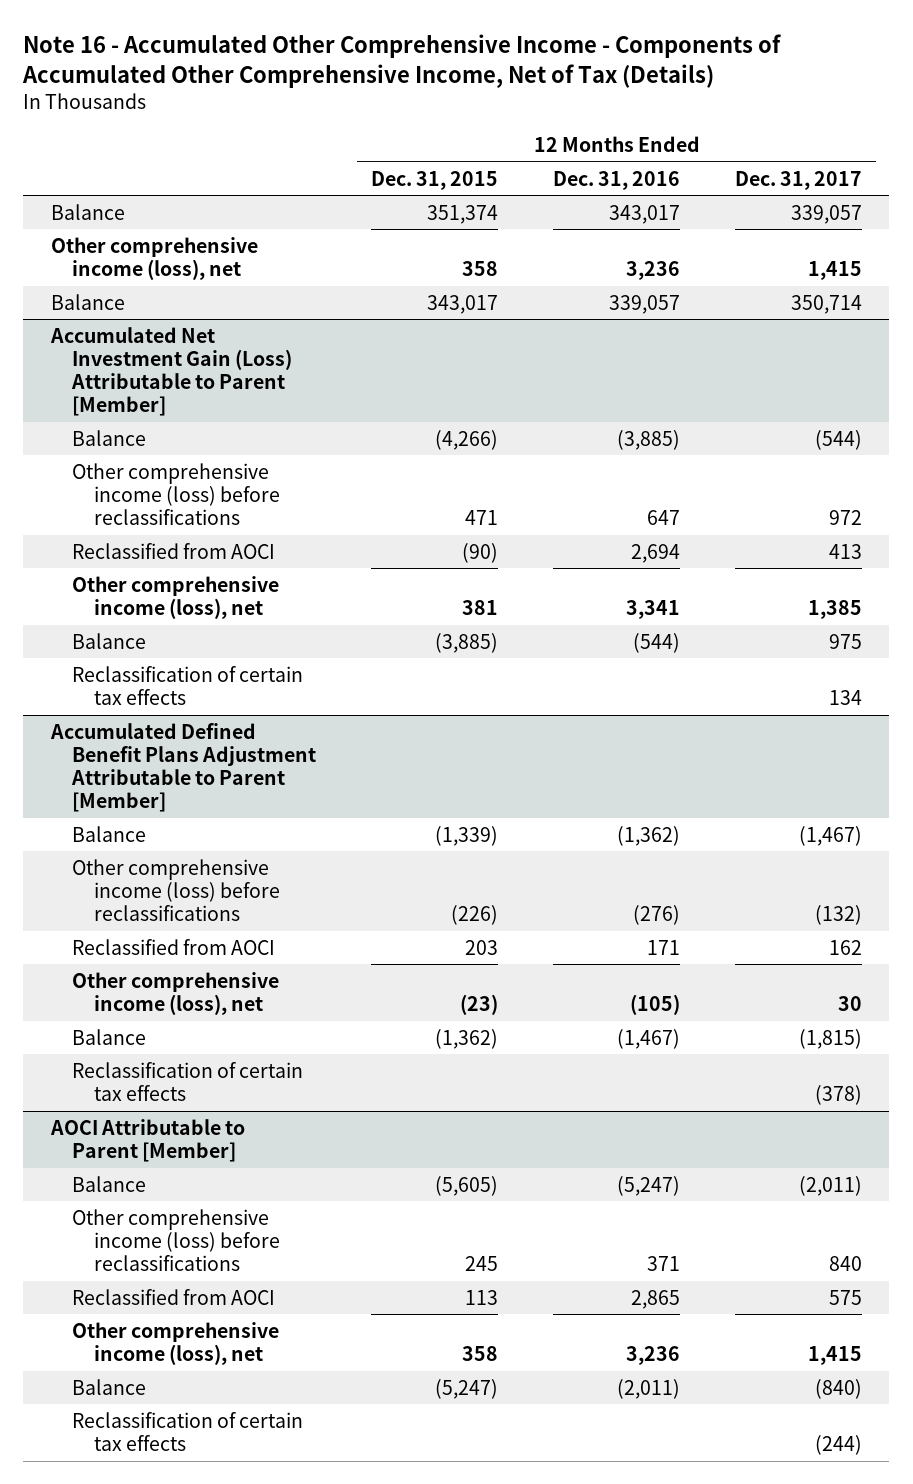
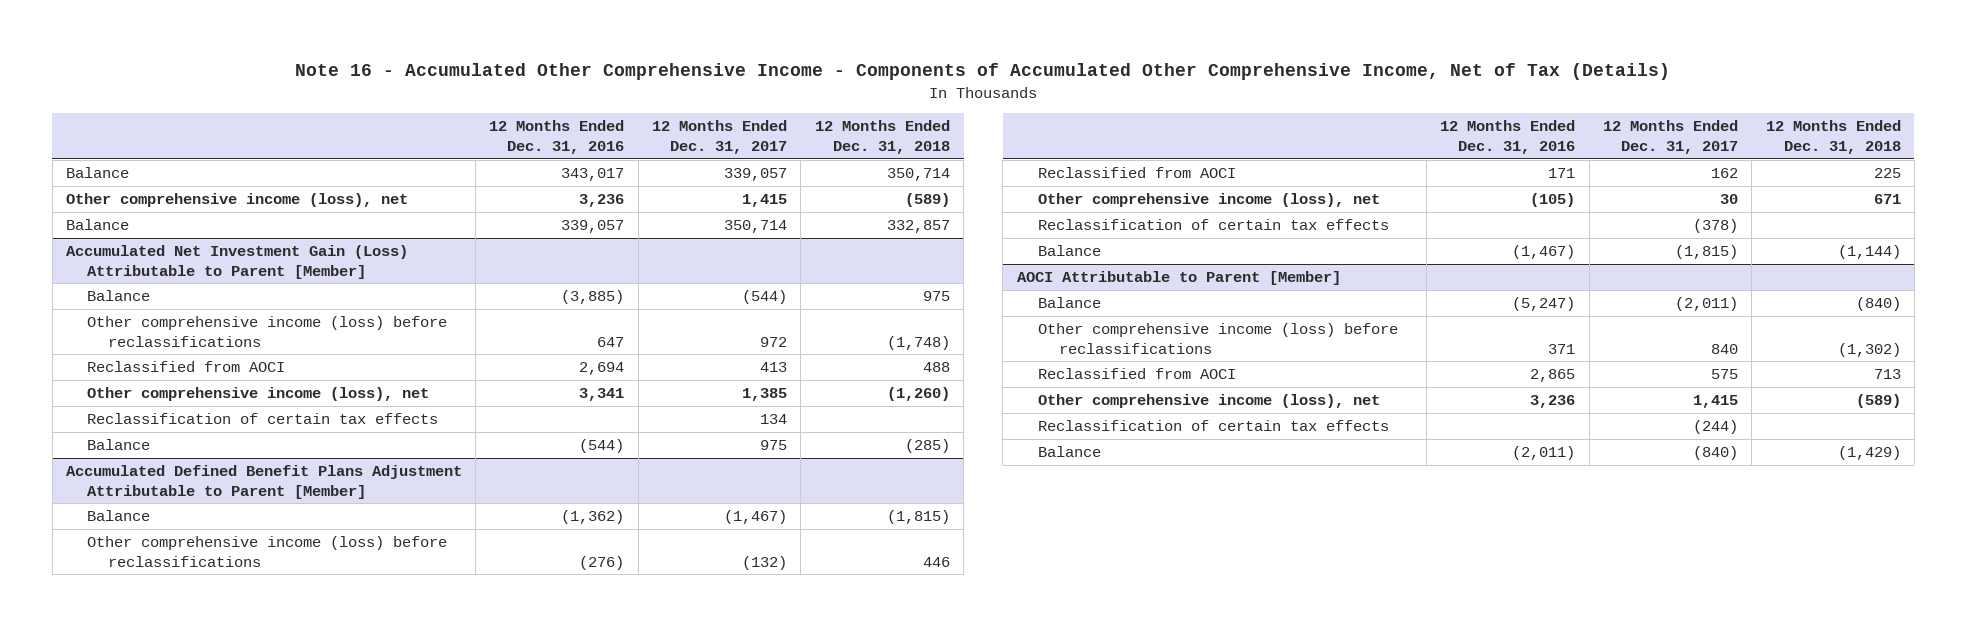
- | 12 Months Ended Dec. 31, 2015 | 12 Months Ended Dec. 31, 2016 | 12 Months Ended Dec. 31, 2017
+ | 12 Months Ended Dec. 31, 2016 | 12 Months Ended Dec. 31, 2017 | 12 Months Ended Dec. 31, 2018
@ Accumulated Net Investment Gain (Loss) Attributable to Parent [Member]
moved down: Balance | (544) | 975 | (285)
@ Accumulated Defined Benefit Plans Adjustment Attributable to Parent [Member]
moved down: Balance | (1,467) | (1,815) | (1,144)
@ AOCI Attributable to Parent [Member]
moved down: Balance | (2,011) | (840) | (1,429)

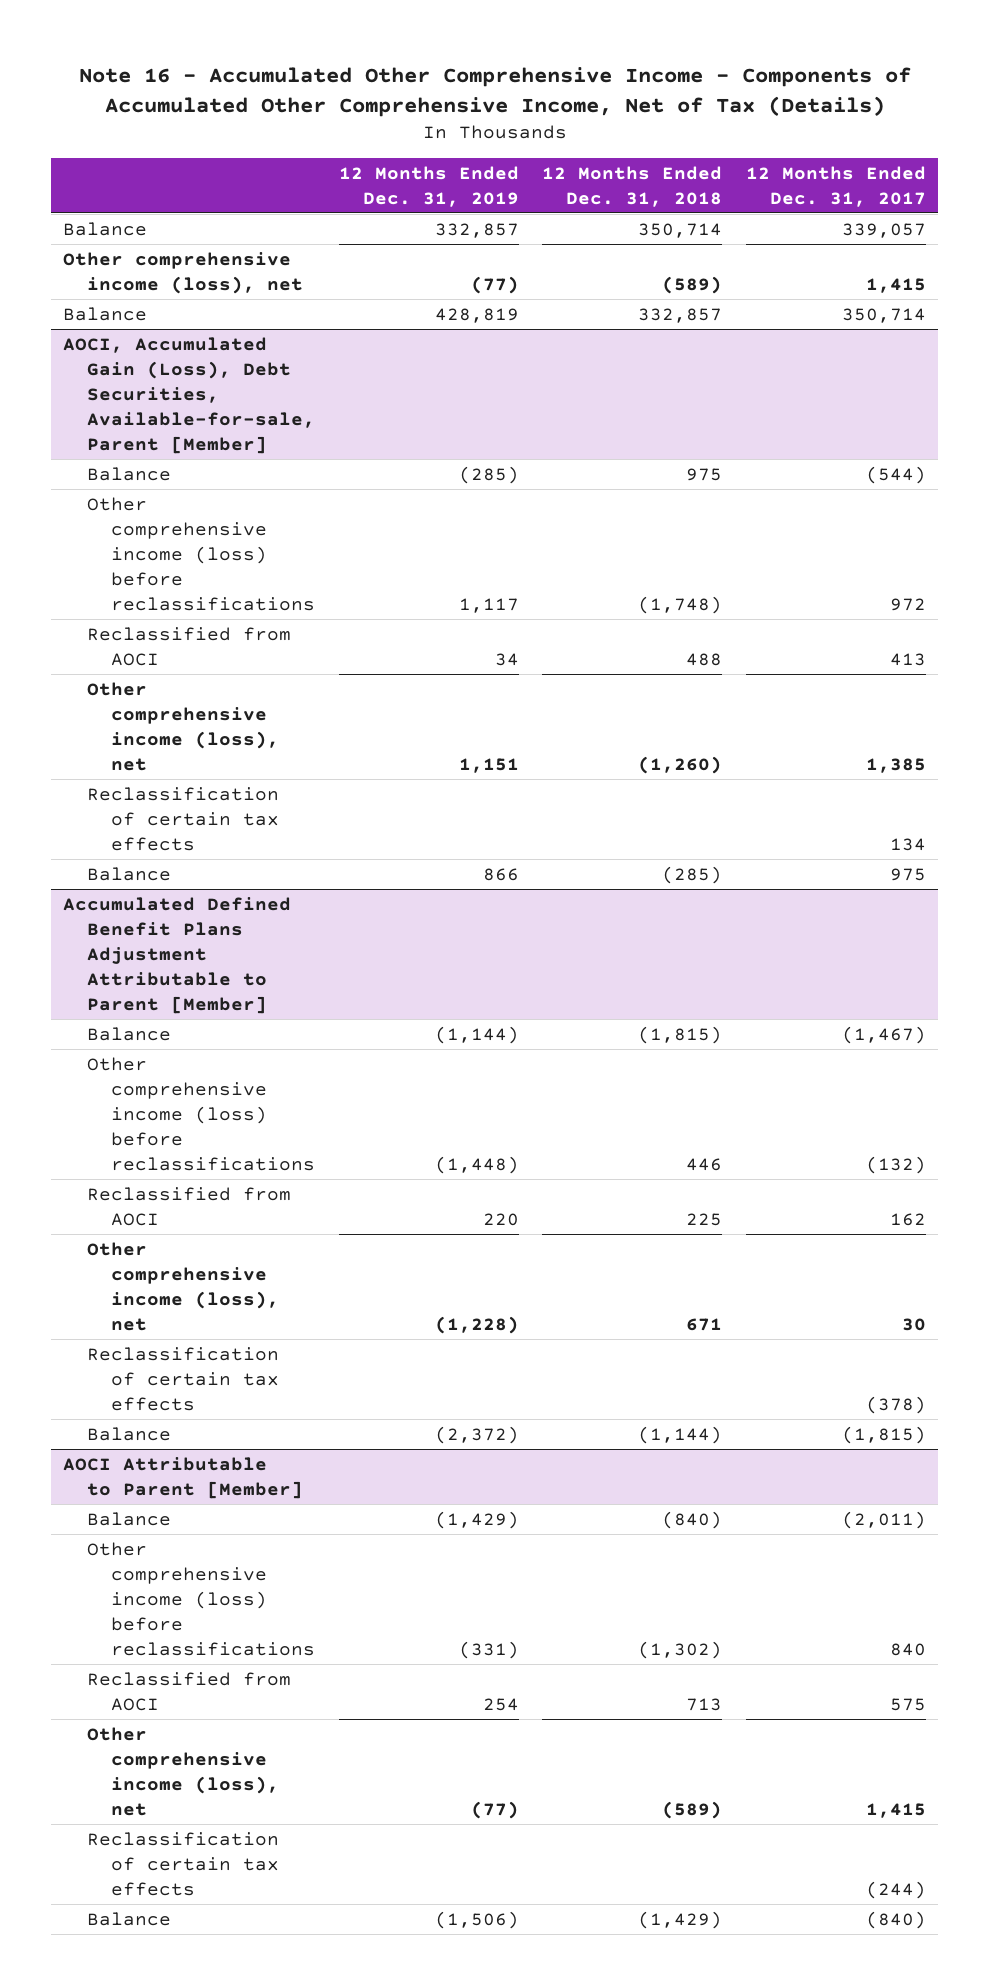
- | 12 Months Ended Dec. 31, 2016 | 12 Months Ended Dec. 31, 2017 | 12 Months Ended Dec. 31, 2018
+ | 12 Months Ended Dec. 31, 2019 | 12 Months Ended Dec. 31, 2018 | 12 Months Ended Dec. 31, 2017
- Accumulated Net Investment Gain (Loss) Attributable to Parent [Member]
+ AOCI, Accumulated Gain (Loss), Debt Securities, Available-for-sale, Parent [Member]

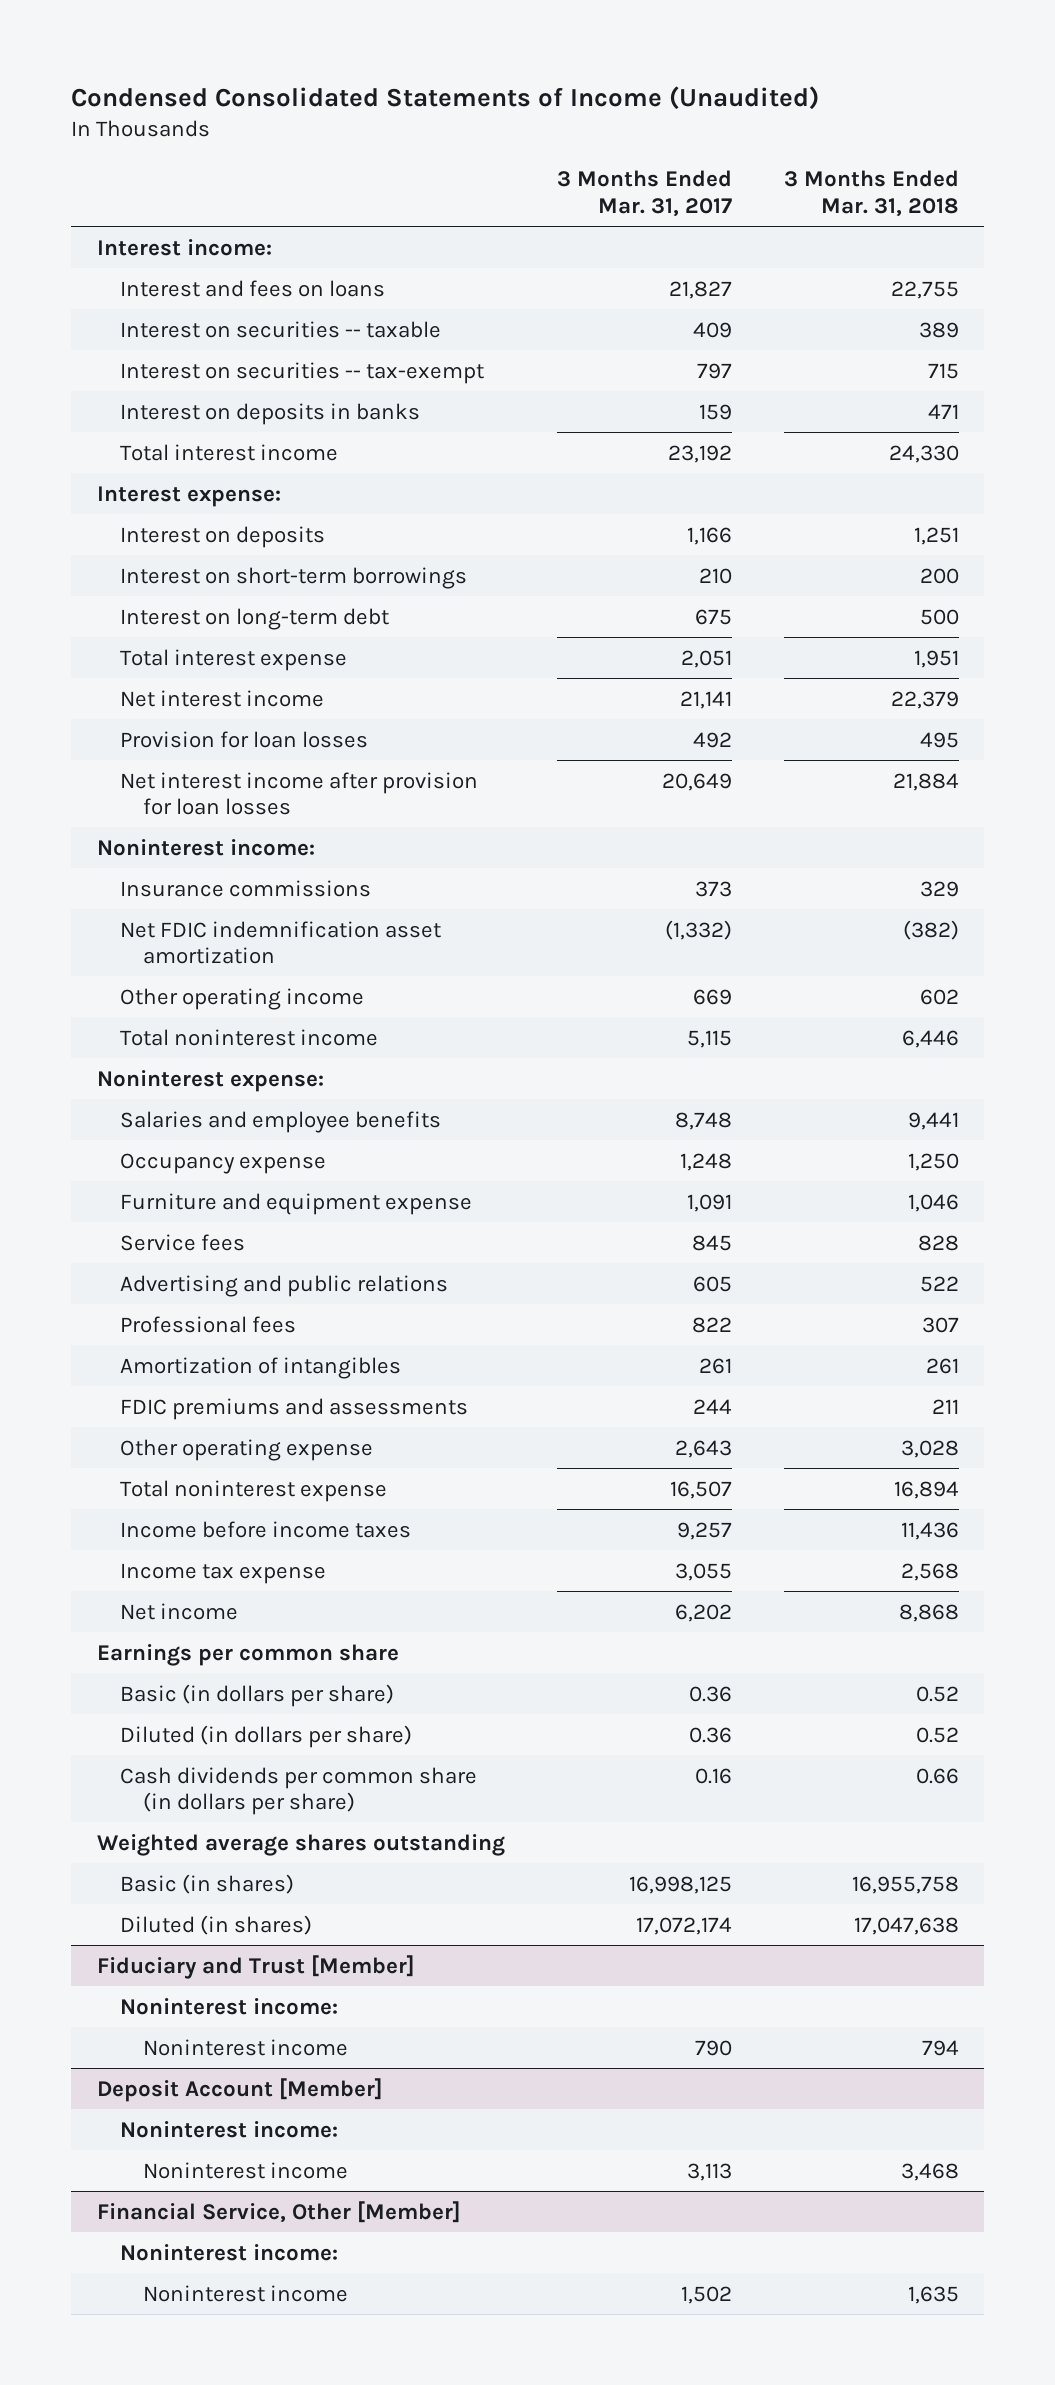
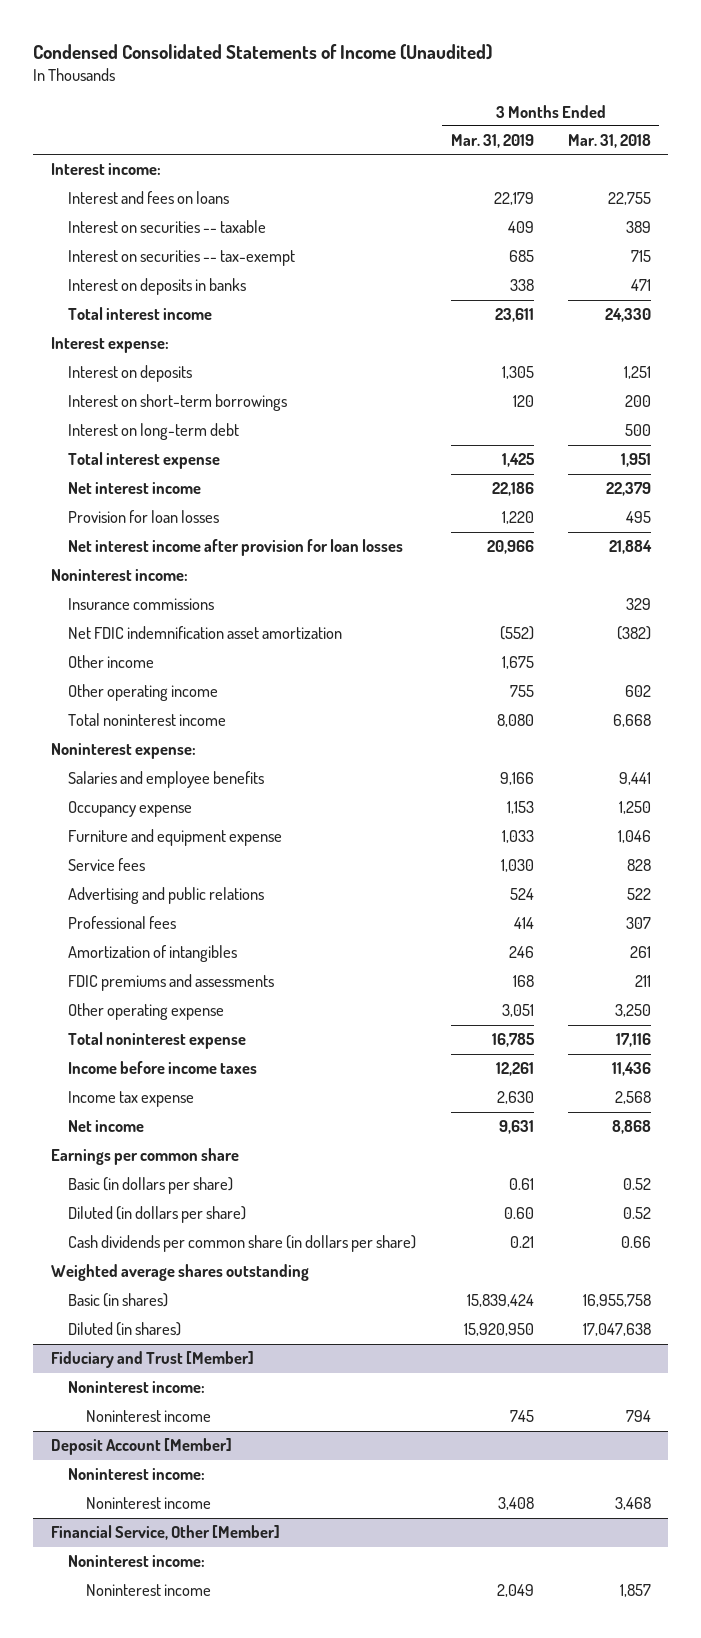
- | 3 Months Ended Mar. 31, 2017 | 3 Months Ended Mar. 31, 2018
+ | 3 Months Ended Mar. 31, 2019 | 3 Months Ended Mar. 31, 2018
+ Other income | 1,675 |
- Total noninterest income | 5,115 | 6,446
+ Total noninterest income | 8,080 | 6,668
- Other operating expense | 2,643 | 3,028
- Total noninterest expense | 16,507 | 16,894
+ Other operating expense | 3,051 | 3,250
+ Total noninterest expense | 16,785 | 17,116
@ Financial Service, Other [Member]
- Noninterest income | 1,502 | 1,635
+ Noninterest income | 2,049 | 1,857

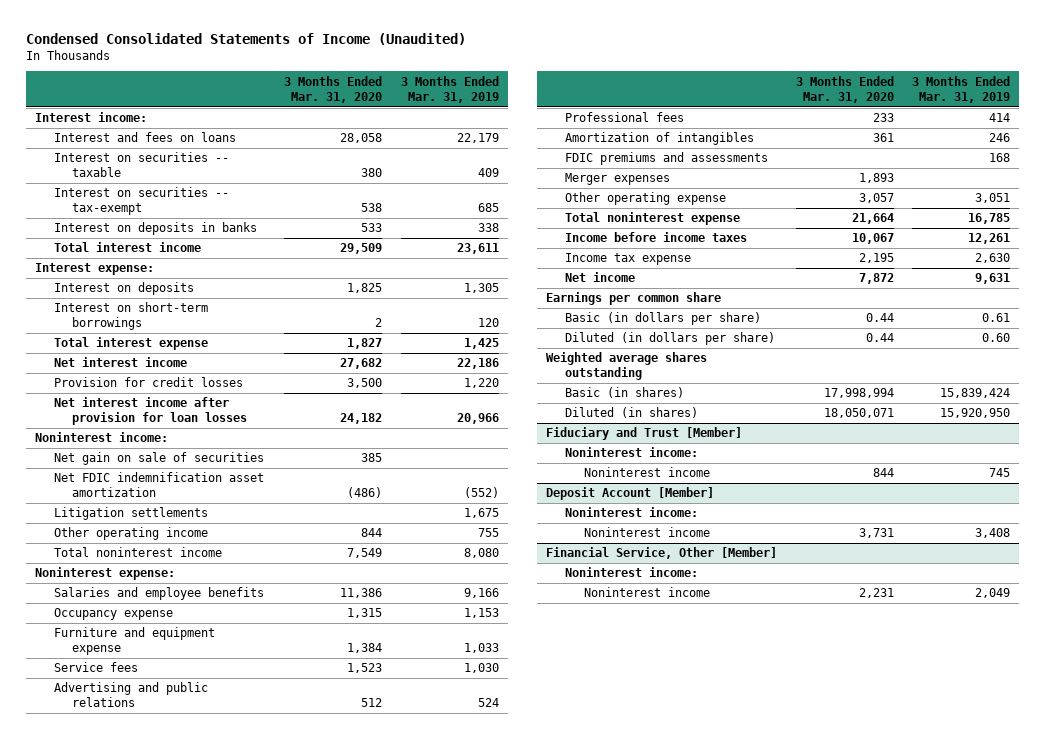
- | 3 Months Ended Mar. 31, 2019 | 3 Months Ended Mar. 31, 2018
+ | 3 Months Ended Mar. 31, 2020 | 3 Months Ended Mar. 31, 2019
- Interest on long-term debt | | 500
- Provision for loan losses | 1,220 | 495
+ Provision for credit losses | 3,500 | 1,220
- Insurance commissions | | 329
+ Net gain on sale of securities | 385 |
- Other income | 1,675 |
+ Litigation settlements | | 1,675
+ Merger expenses | 1,893 |
- Cash dividends per common share (in dollars per share) | 0.21 | 0.66

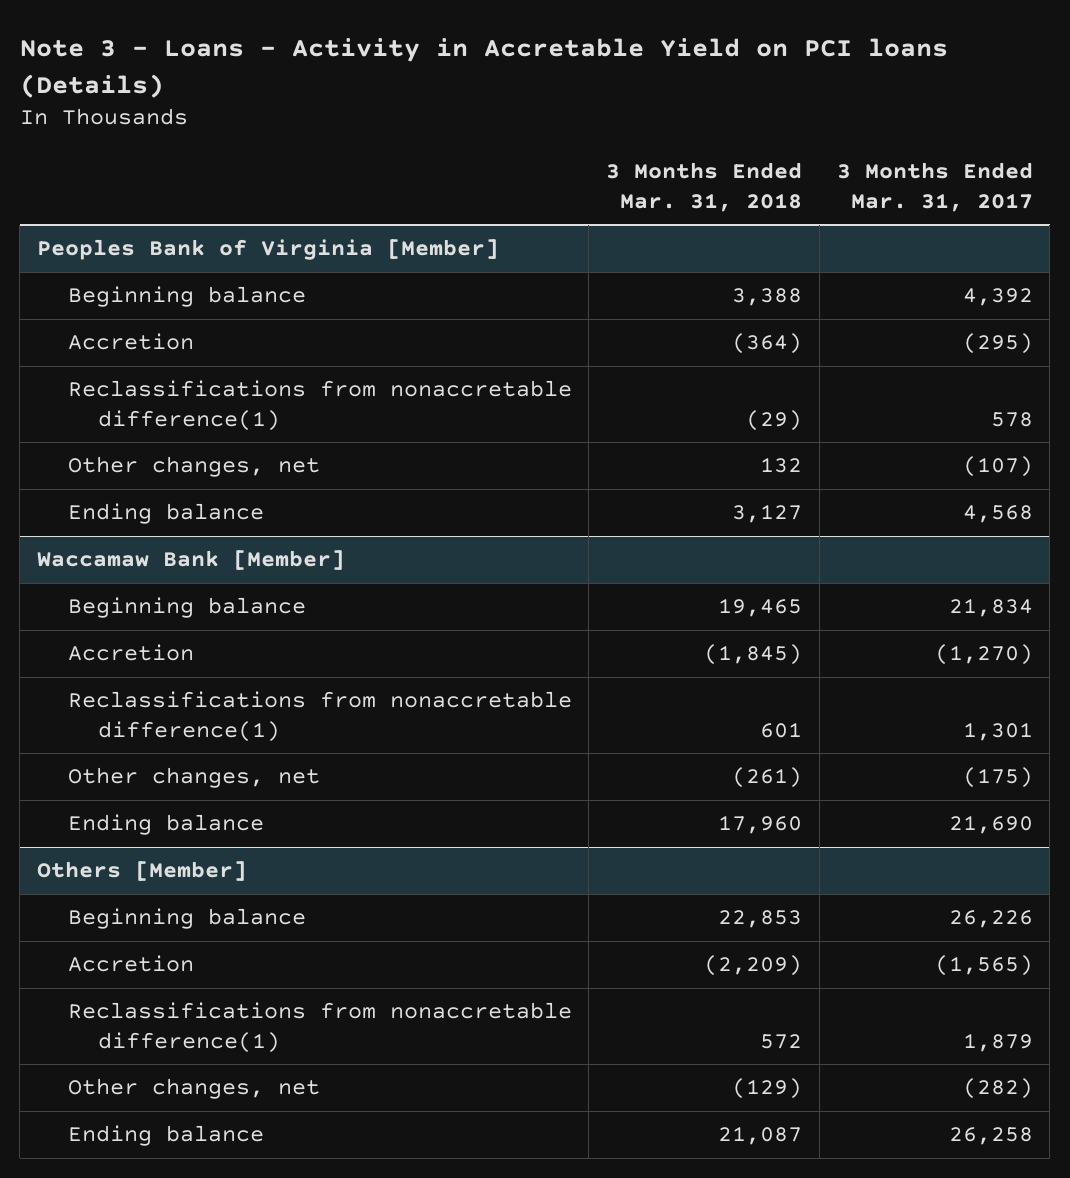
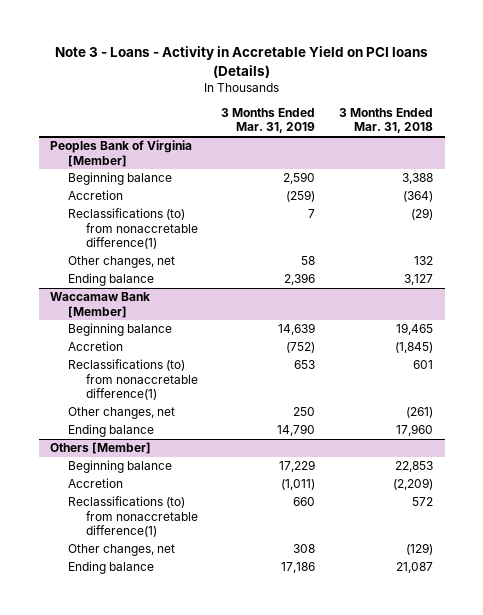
- | 3 Months Ended Mar. 31, 2018 | 3 Months Ended Mar. 31, 2017
+ | 3 Months Ended Mar. 31, 2019 | 3 Months Ended Mar. 31, 2018
@ Peoples Bank of Virginia [Member]
- Reclassifications from nonaccretable difference(1) | (29) | 578
+ Reclassifications (to) from nonaccretable difference(1) | 7 | (29)
@ Waccamaw Bank [Member]
- Reclassifications from nonaccretable difference(1) | 601 | 1,301
+ Reclassifications (to) from nonaccretable difference(1) | 653 | 601
@ Others [Member]
- Reclassifications from nonaccretable difference(1) | 572 | 1,879
+ Reclassifications (to) from nonaccretable difference(1) | 660 | 572

